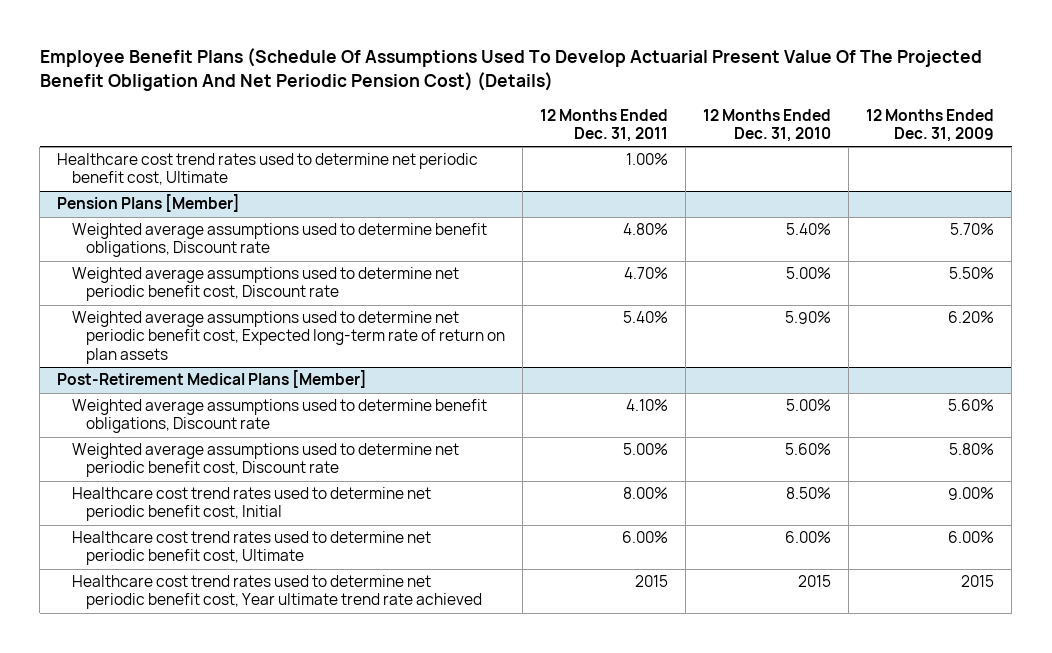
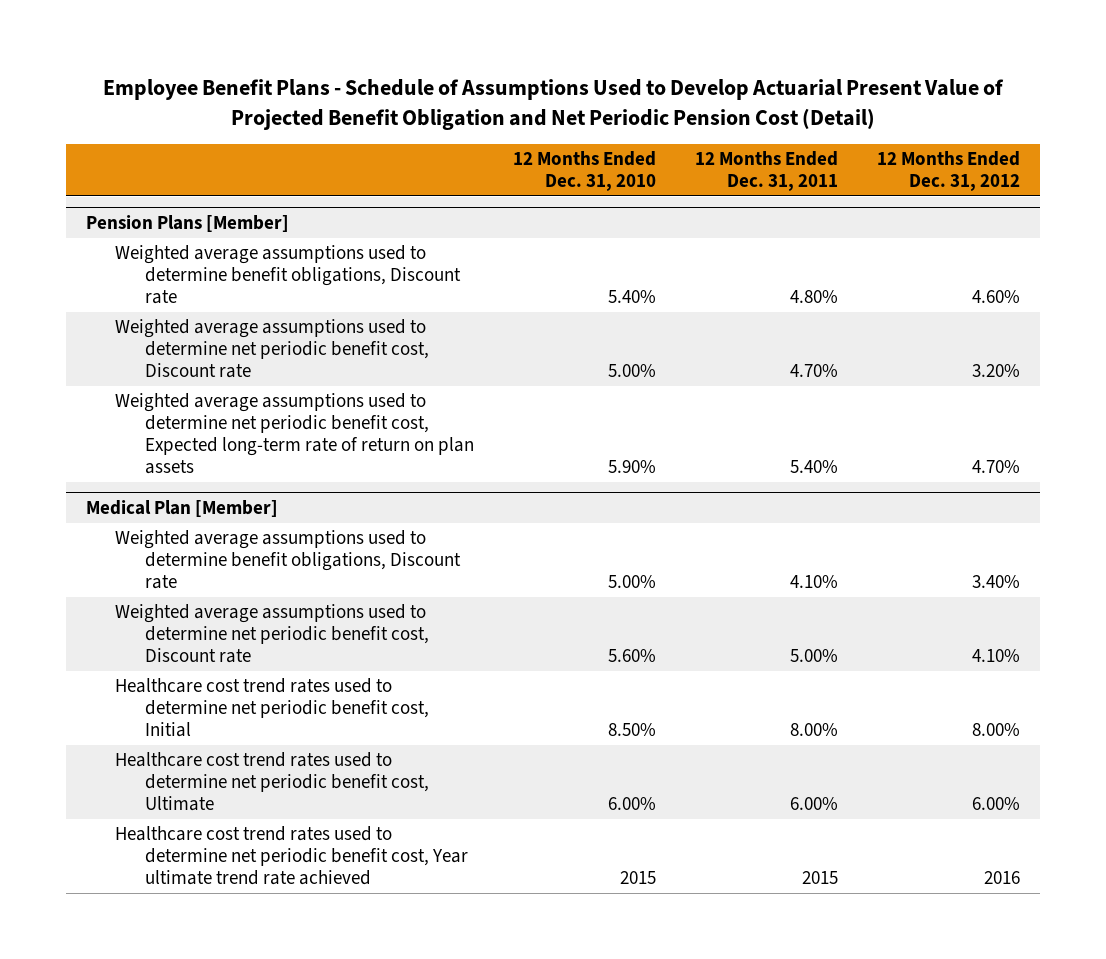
- Employee Benefit Plans (Schedule Of Assumptions Used To Develop Actuarial Present Value Of The Projected Benefit Obligation And Net Periodic Pension Cost) (Details)
+ Employee Benefit Plans - Schedule of Assumptions Used to Develop Actuarial Present Value of Projected Benefit Obligation and Net Periodic Pension Cost (Detail)
- | 12 Months Ended Dec. 31, 2011 | 12 Months Ended Dec. 31, 2010 | 12 Months Ended Dec. 31, 2009
+ | 12 Months Ended Dec. 31, 2010 | 12 Months Ended Dec. 31, 2011 | 12 Months Ended Dec. 31, 2012
- Healthcare cost trend rates used to determine net periodic benefit cost, Ultimate | 1.00% | |
- Post-Retirement Medical Plans [Member]
+ Medical Plan [Member]

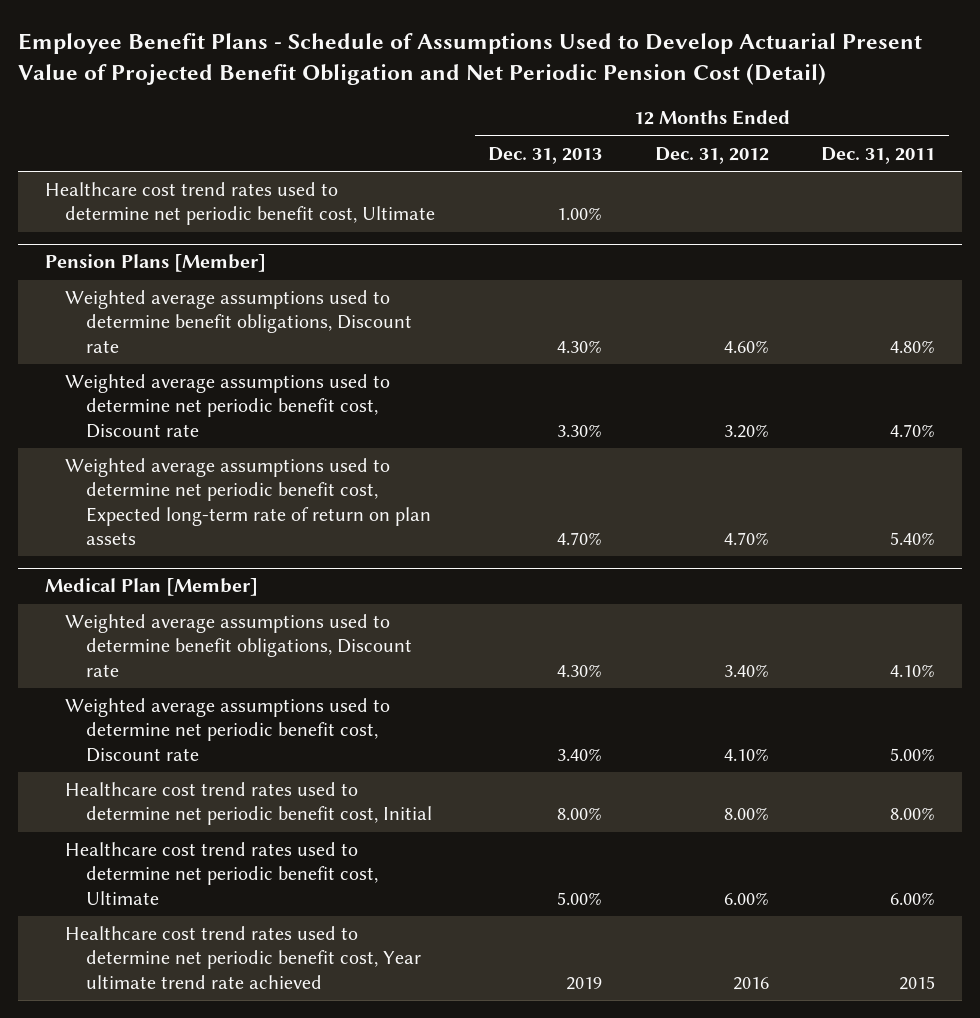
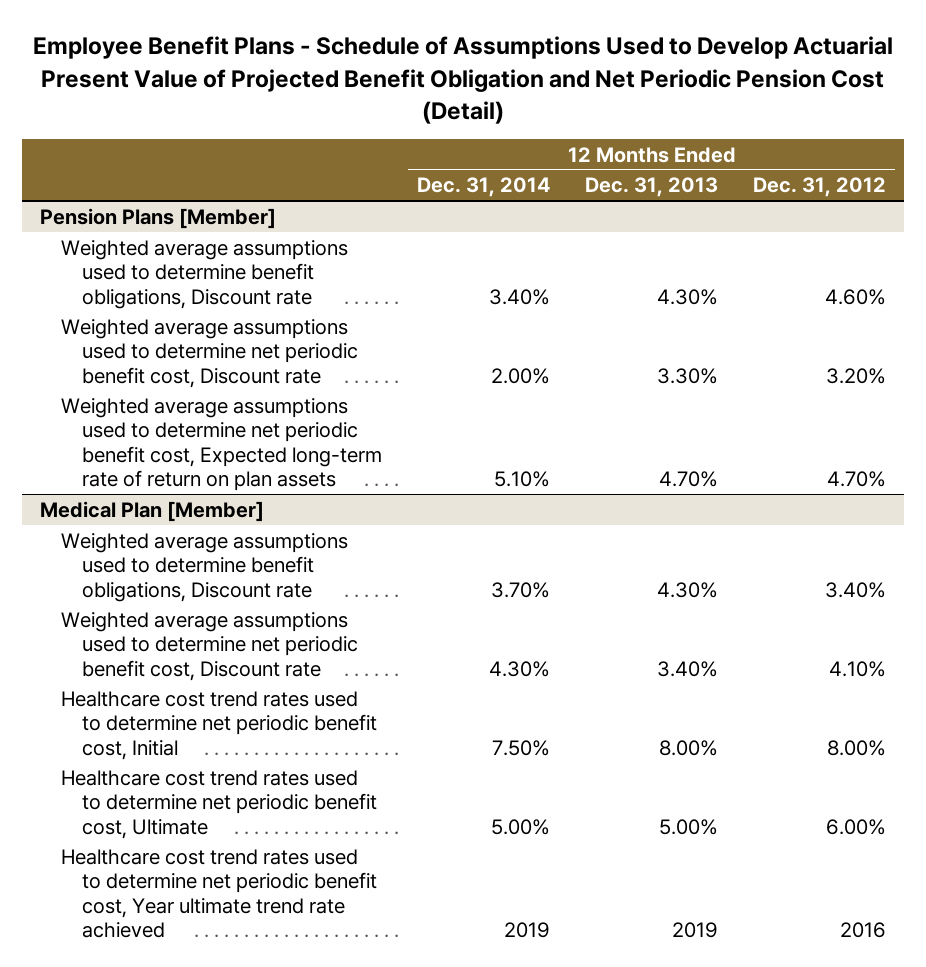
- | 12 Months Ended Dec. 31, 2013 | 12 Months Ended Dec. 31, 2012 | 12 Months Ended Dec. 31, 2011
+ | 12 Months Ended Dec. 31, 2014 | 12 Months Ended Dec. 31, 2013 | 12 Months Ended Dec. 31, 2012
- Healthcare cost trend rates used to determine net periodic benefit cost, Ultimate | 1.00% | |

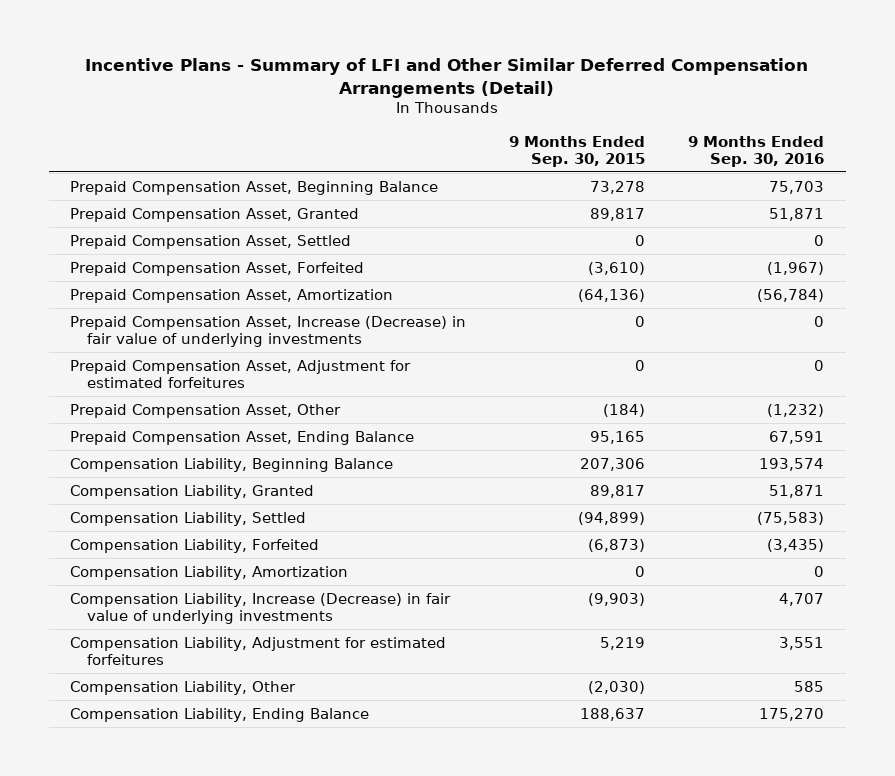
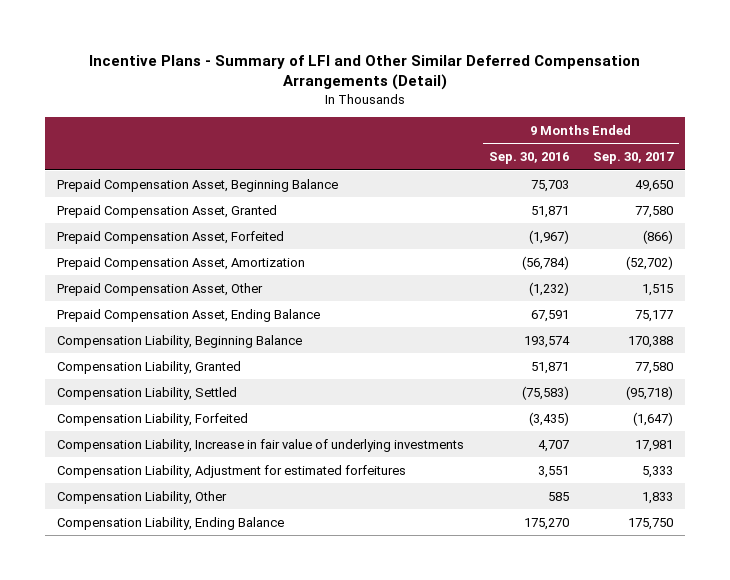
- | 9 Months Ended Sep. 30, 2015 | 9 Months Ended Sep. 30, 2016
+ | 9 Months Ended Sep. 30, 2016 | 9 Months Ended Sep. 30, 2017
- Prepaid Compensation Asset, Settled | 0 | 0
- Prepaid Compensation Asset, Increase (Decrease) in fair value of underlying investments | 0 | 0
- Prepaid Compensation Asset, Adjustment for estimated forfeitures | 0 | 0
- Compensation Liability, Amortization | 0 | 0
- Compensation Liability, Increase (Decrease) in fair value of underlying investments | (9,903) | 4,707
+ Compensation Liability, Increase in fair value of underlying investments | 4,707 | 17,981

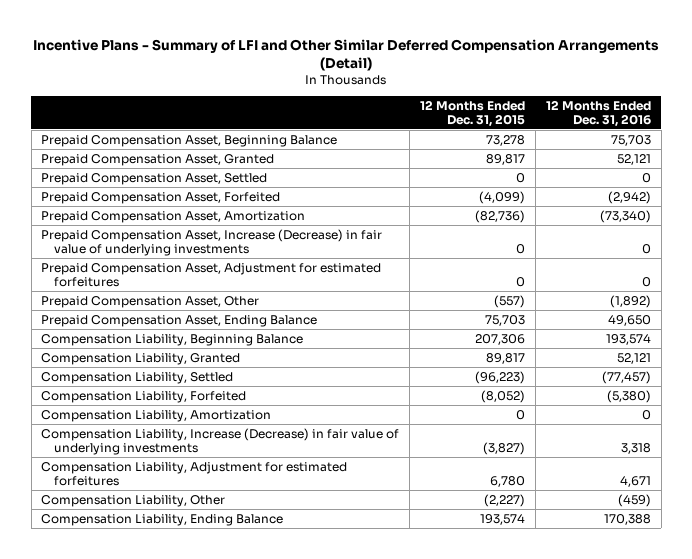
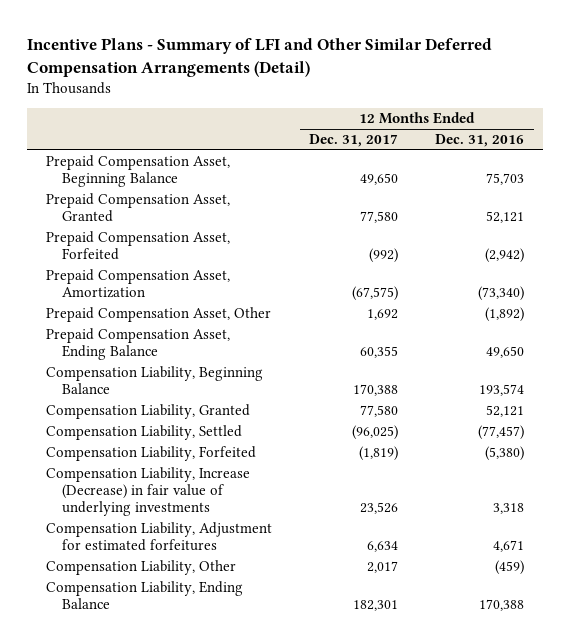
- | 12 Months Ended Dec. 31, 2015 | 12 Months Ended Dec. 31, 2016
+ | 12 Months Ended Dec. 31, 2017 | 12 Months Ended Dec. 31, 2016
- Prepaid Compensation Asset, Settled | 0 | 0
- Prepaid Compensation Asset, Increase (Decrease) in fair value of underlying investments | 0 | 0
- Prepaid Compensation Asset, Adjustment for estimated forfeitures | 0 | 0
- Compensation Liability, Amortization | 0 | 0

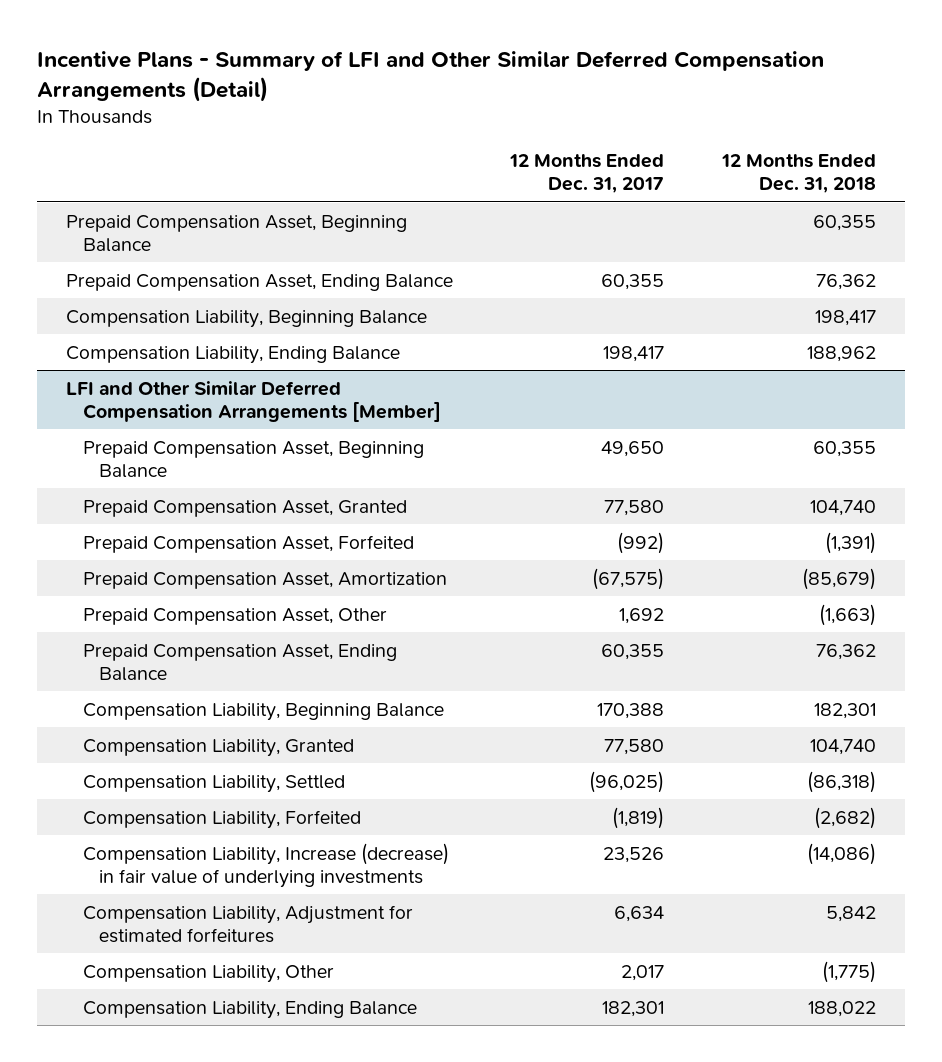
- | 12 Months Ended Dec. 31, 2017 | 12 Months Ended Dec. 31, 2016
+ | 12 Months Ended Dec. 31, 2017 | 12 Months Ended Dec. 31, 2018
+ Prepaid Compensation Asset, Beginning Balance | | 60,355
+ Prepaid Compensation Asset, Ending Balance | 60,355 | 76,362
+ Compensation Liability, Beginning Balance | | 198,417
+ Compensation Liability, Ending Balance | 198,417 | 188,962
+ LFI and Other Similar Deferred Compensation Arrangements [Member]
- Compensation Liability, Increase (Decrease) in fair value of underlying investments | 23,526 | 3,318
+ Compensation Liability, Increase (decrease) in fair value of underlying investments | 23,526 | (14,086)

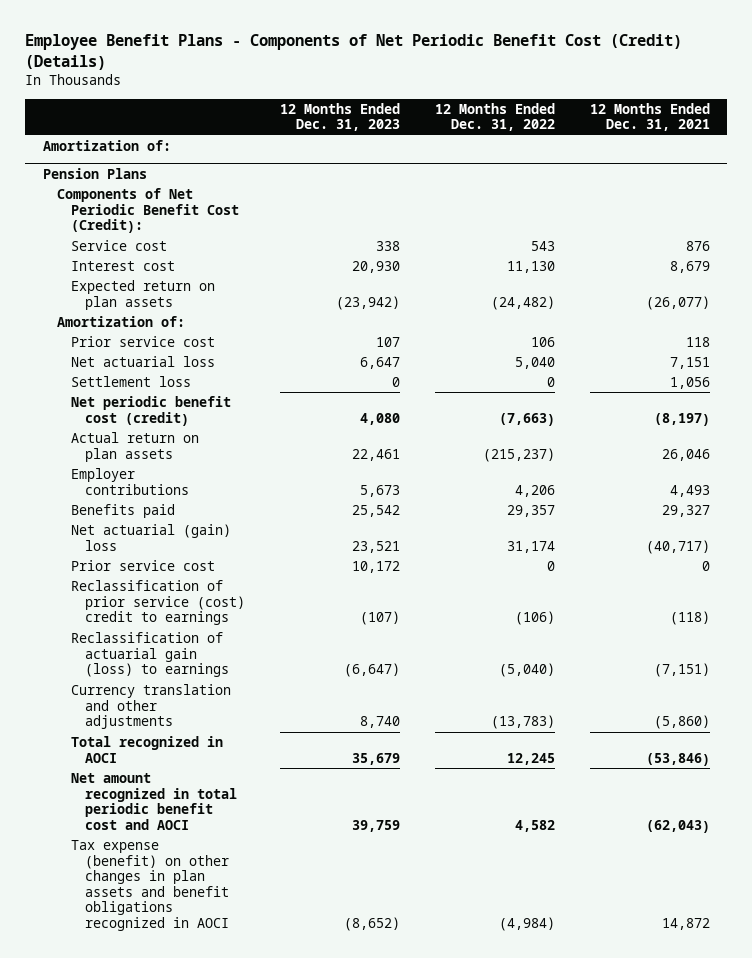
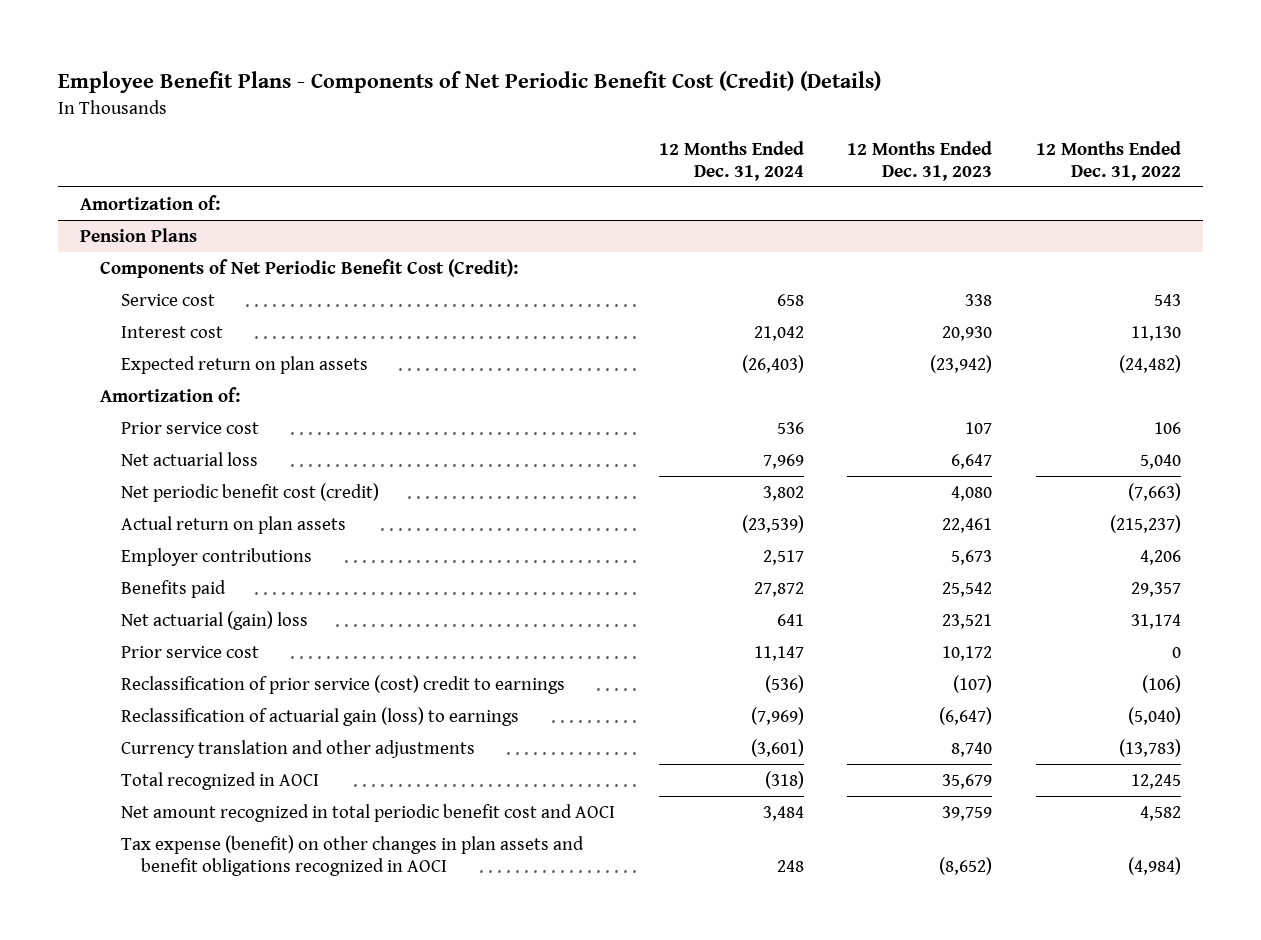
- | 12 Months Ended Dec. 31, 2023 | 12 Months Ended Dec. 31, 2022 | 12 Months Ended Dec. 31, 2021
+ | 12 Months Ended Dec. 31, 2024 | 12 Months Ended Dec. 31, 2023 | 12 Months Ended Dec. 31, 2022
@ Pension Plans
- Settlement loss | 0 | 0 | 1,056

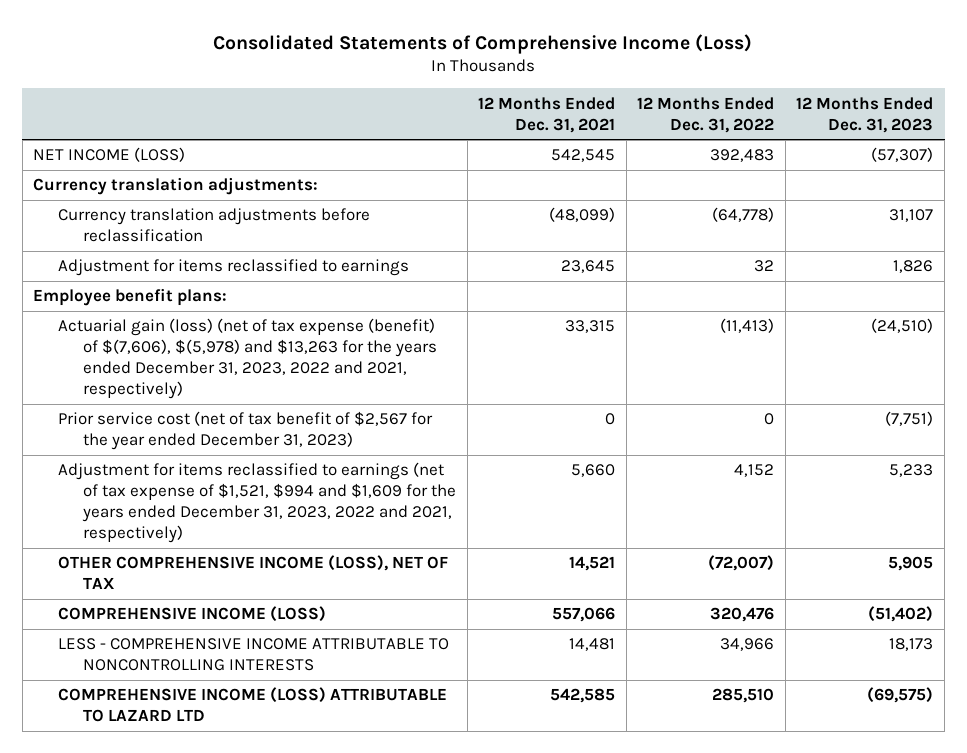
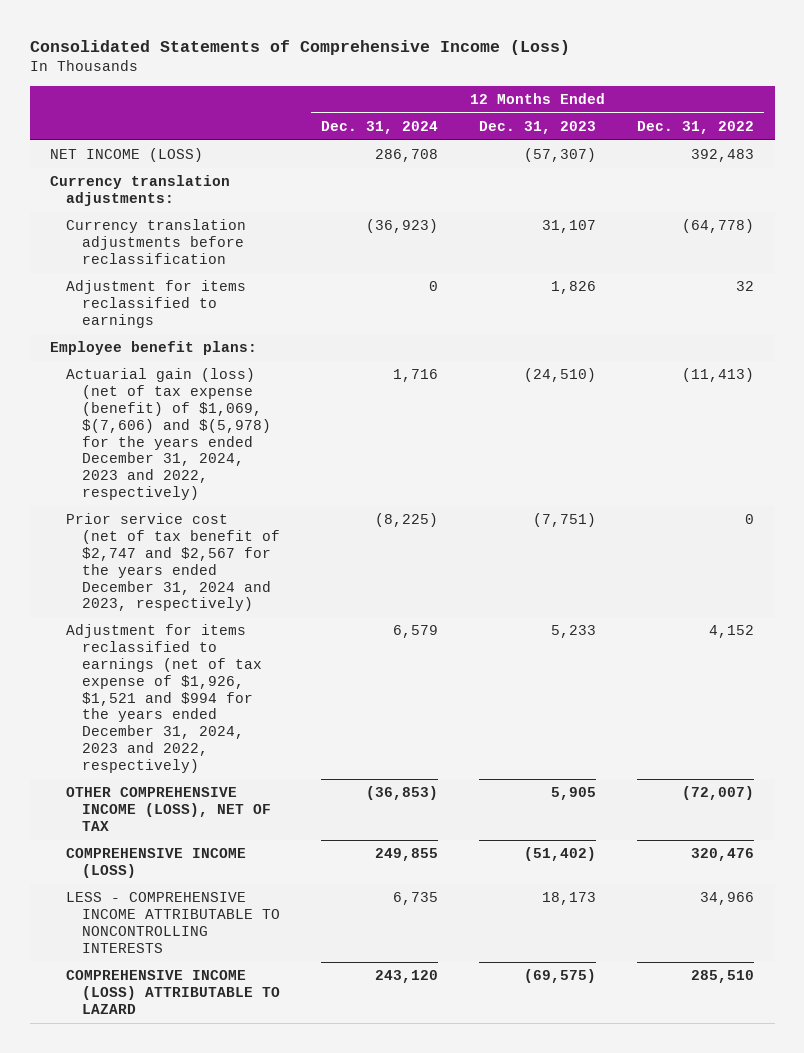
- | 12 Months Ended Dec. 31, 2021 | 12 Months Ended Dec. 31, 2022 | 12 Months Ended Dec. 31, 2023
+ | 12 Months Ended Dec. 31, 2024 | 12 Months Ended Dec. 31, 2023 | 12 Months Ended Dec. 31, 2022
- Actuarial gain (loss) (net of tax expense (benefit) of $(7,606), $(5,978) and $13,263 for the years ended December 31, 2023, 2022 and 2021, respectively) | 33,315 | (11,413) | (24,510)
- Prior service cost (net of tax benefit of $2,567 for the year ended December 31, 2023) | 0 | 0 | (7,751)
- Adjustment for items reclassified to earnings (net of tax expense of $1,521, $994 and $1,609 for the years ended December 31, 2023, 2022 and 2021, respectively) | 5,660 | 4,152 | 5,233
+ Actuarial gain (loss) (net of tax expense (benefit) of $1,069, $(7,606) and $(5,978) for the years ended December 31, 2024, 2023 and 2022, respectively) | 1,716 | (24,510) | (11,413)
+ Prior service cost (net of tax benefit of $2,747 and $2,567 for the years ended December 31, 2024 and 2023, respectively) | (8,225) | (7,751) | 0
+ Adjustment for items reclassified to earnings (net of tax expense of $1,926, $1,521 and $994 for the years ended December 31, 2024, 2023 and 2022, respectively) | 6,579 | 5,233 | 4,152
- COMPREHENSIVE INCOME (LOSS) ATTRIBUTABLE TO LAZARD LTD | 542,585 | 285,510 | (69,575)
+ COMPREHENSIVE INCOME (LOSS) ATTRIBUTABLE TO LAZARD | 243,120 | (69,575) | 285,510

